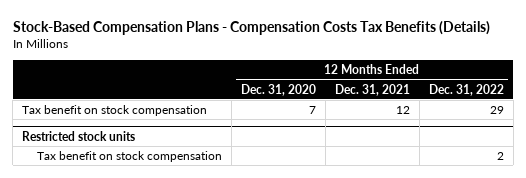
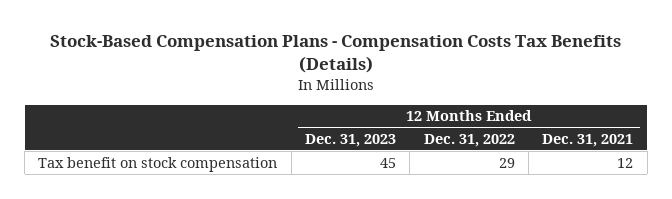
- | 12 Months Ended Dec. 31, 2020 | 12 Months Ended Dec. 31, 2021 | 12 Months Ended Dec. 31, 2022
+ | 12 Months Ended Dec. 31, 2023 | 12 Months Ended Dec. 31, 2022 | 12 Months Ended Dec. 31, 2021
- Restricted stock units
- Tax benefit on stock compensation | | | 2

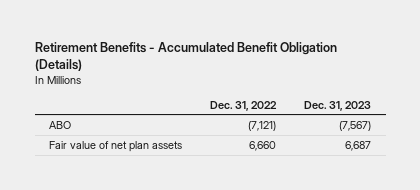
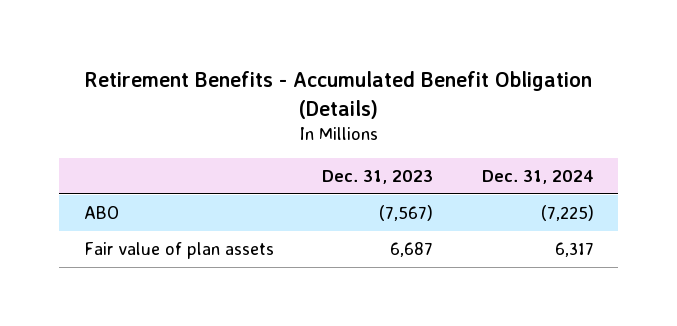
- | Dec. 31, 2022 | Dec. 31, 2023
+ | Dec. 31, 2023 | Dec. 31, 2024
- Fair value of net plan assets | 6,660 | 6,687
+ Fair value of plan assets | 6,687 | 6,317

